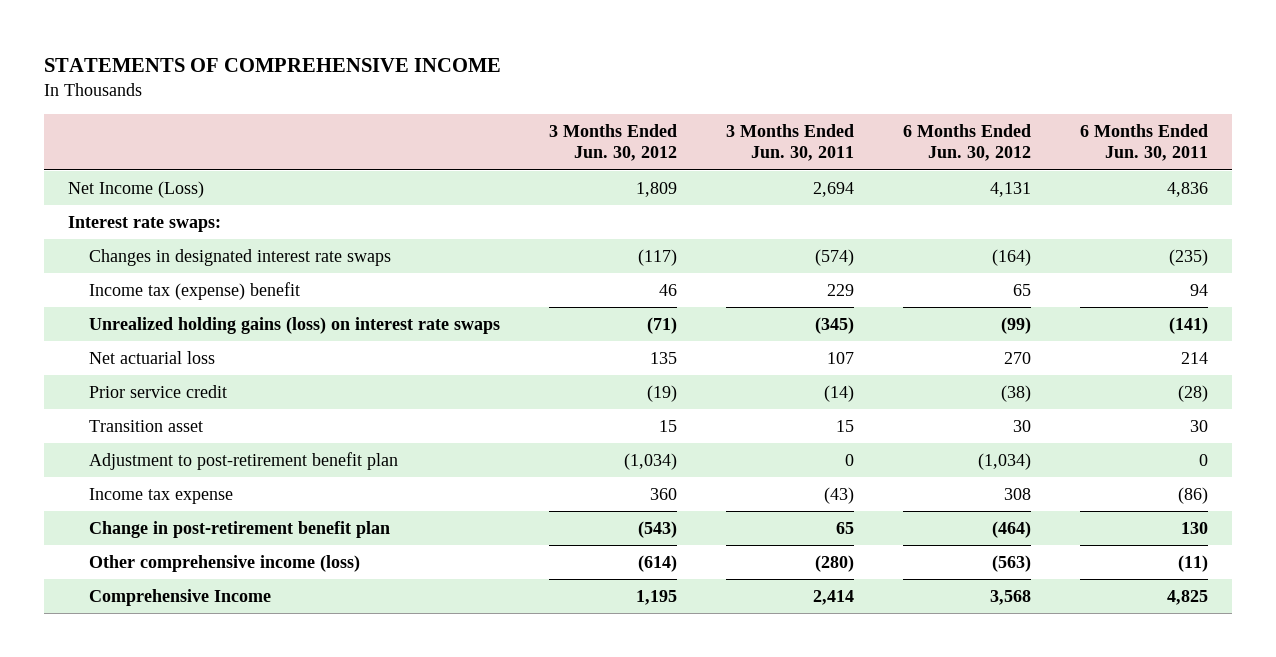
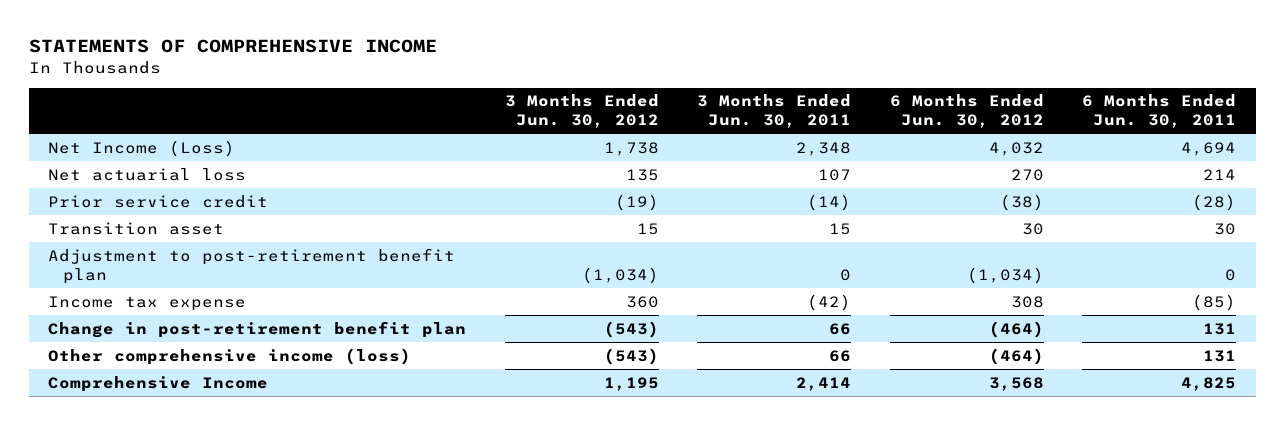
- Net Income (Loss) | 1,809 | 2,694 | 4,131 | 4,836
- Interest rate swaps:
- Changes in designated interest rate swaps | (117) | (574) | (164) | (235)
- Income tax (expense) benefit | 46 | 229 | 65 | 94
- Unrealized holding gains (loss) on interest rate swaps | (71) | (345) | (99) | (141)
+ Net Income (Loss) | 1,738 | 2,348 | 4,032 | 4,694
- Income tax expense | 360 | (43) | 308 | (86)
- Change in post-retirement benefit plan | (543) | 65 | (464) | 130
- Other comprehensive income (loss) | (614) | (280) | (563) | (11)
+ Income tax expense | 360 | (42) | 308 | (85)
+ Change in post-retirement benefit plan | (543) | 66 | (464) | 131
+ Other comprehensive income (loss) | (543) | 66 | (464) | 131

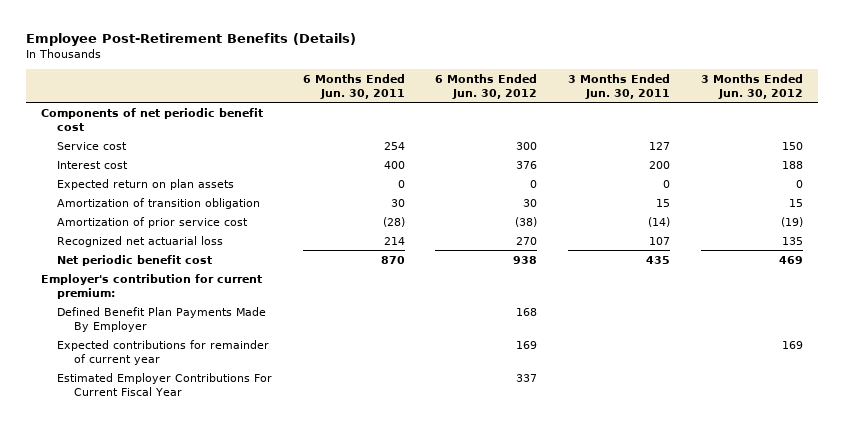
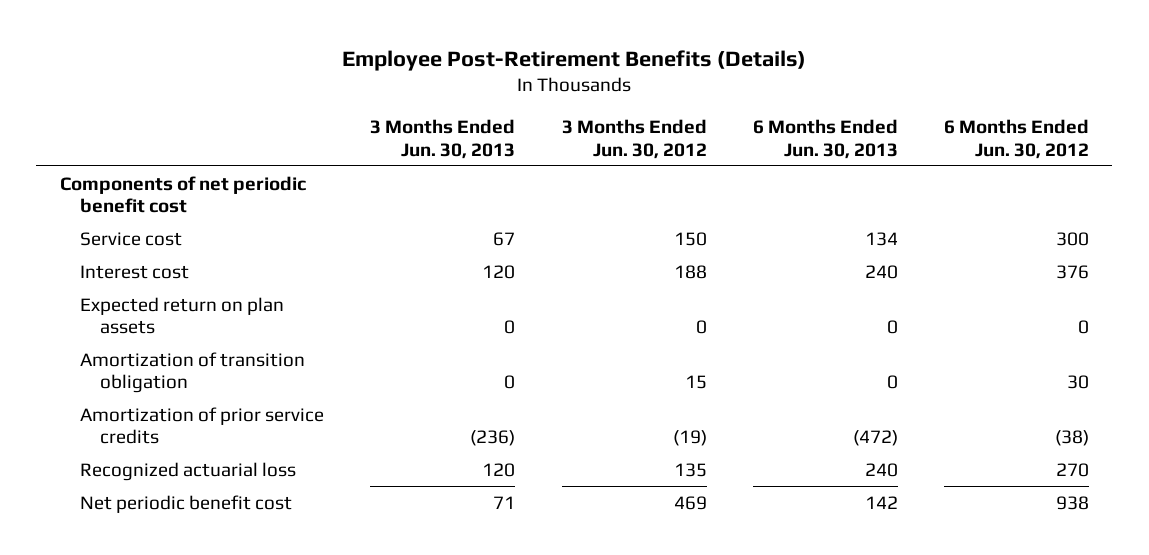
- | 6 Months Ended Jun. 30, 2011 | 6 Months Ended Jun. 30, 2012 | 3 Months Ended Jun. 30, 2011 | 3 Months Ended Jun. 30, 2012
+ | 3 Months Ended Jun. 30, 2013 | 3 Months Ended Jun. 30, 2012 | 6 Months Ended Jun. 30, 2013 | 6 Months Ended Jun. 30, 2012
- Amortization of prior service cost | (28) | (38) | (14) | (19)
- Recognized net actuarial loss | 214 | 270 | 107 | 135
+ Amortization of prior service credits | (236) | (19) | (472) | (38)
+ Recognized actuarial loss | 120 | 135 | 240 | 270
- Employer's contribution for current premium:
- Defined Benefit Plan Payments Made By Employer | | 168 | |
- Expected contributions for remainder of current year | | 169 | | 169
- Estimated Employer Contributions For Current Fiscal Year | | 337 | |

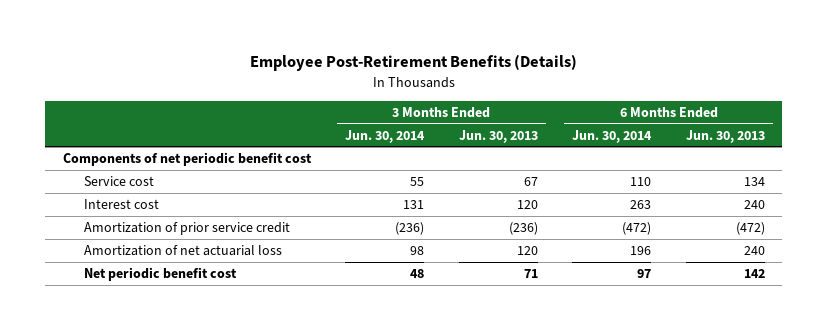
- | 3 Months Ended Jun. 30, 2013 | 3 Months Ended Jun. 30, 2012 | 6 Months Ended Jun. 30, 2013 | 6 Months Ended Jun. 30, 2012
+ | 3 Months Ended Jun. 30, 2014 | 3 Months Ended Jun. 30, 2013 | 6 Months Ended Jun. 30, 2014 | 6 Months Ended Jun. 30, 2013
- Expected return on plan assets | 0 | 0 | 0 | 0
- Amortization of transition obligation | 0 | 15 | 0 | 30
- Amortization of prior service credits | (236) | (19) | (472) | (38)
- Recognized actuarial loss | 120 | 135 | 240 | 270
+ Amortization of prior service credit | (236) | (236) | (472) | (472)
+ Amortization of net actuarial loss | 98 | 120 | 196 | 240

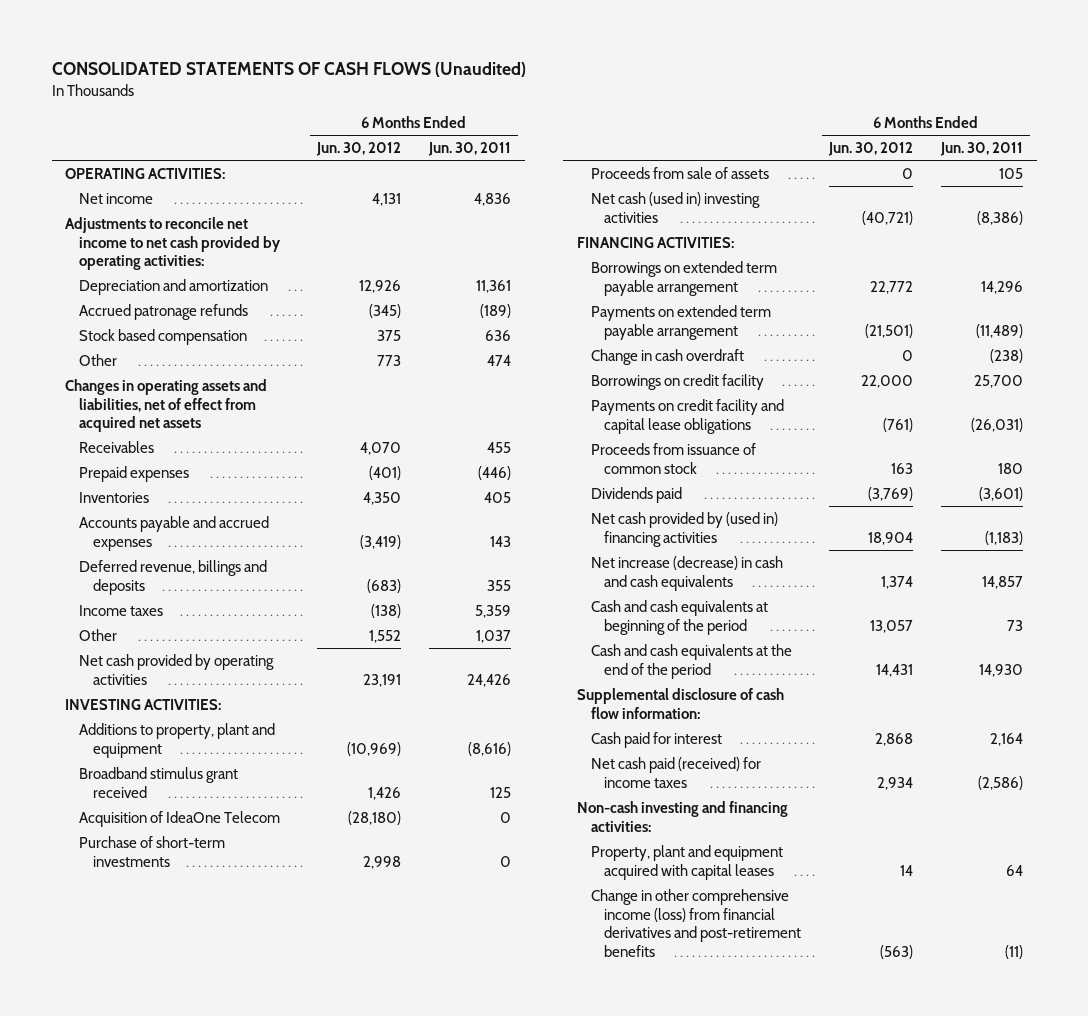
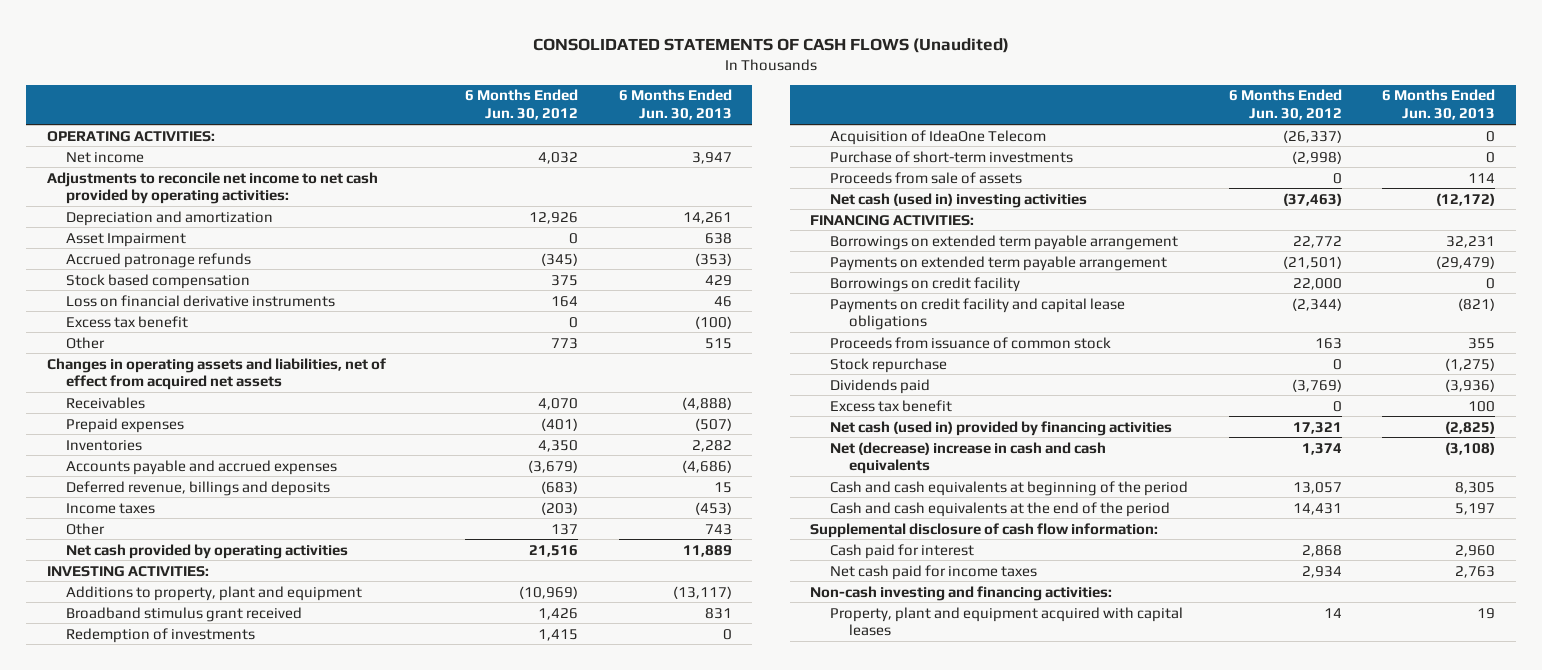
- | 6 Months Ended Jun. 30, 2012 | 6 Months Ended Jun. 30, 2011
+ | 6 Months Ended Jun. 30, 2012 | 6 Months Ended Jun. 30, 2013
- Net income | 4,131 | 4,836
+ Net income | 4,032 | 3,947
+ Asset Impairment | 0 | 638
+ Loss on financial derivative instruments | 164 | 46
+ Excess tax benefit | 0 | (100)
- Accounts payable and accrued expenses | (3,419) | 143
+ Accounts payable and accrued expenses | (3,679) | (4,686)
- Income taxes | (138) | 5,359
- Other | 1,552 | 1,037
- Net cash provided by operating activities | 23,191 | 24,426
+ Income taxes | (203) | (453)
+ Other | 137 | 743
+ Net cash provided by operating activities | 21,516 | 11,889
- Acquisition of IdeaOne Telecom | (28,180) | 0
- Purchase of short-term investments | 2,998 | 0
+ Redemption of investments | 1,415 | 0
+ Acquisition of IdeaOne Telecom | (26,337) | 0
+ Purchase of short-term investments | (2,998) | 0
- Net cash (used in) investing activities | (40,721) | (8,386)
+ Net cash (used in) investing activities | (37,463) | (12,172)
- Change in cash overdraft | 0 | (238)
- Payments on credit facility and capital lease obligations | (761) | (26,031)
+ Payments on credit facility and capital lease obligations | (2,344) | (821)
+ Stock repurchase | 0 | (1,275)
- Net cash provided by (used in) financing activities | 18,904 | (1,183)
- Net increase (decrease) in cash and cash equivalents | 1,374 | 14,857
+ Excess tax benefit | 0 | 100
+ Net cash (used in) provided by financing activities | 17,321 | (2,825)
+ Net (decrease) increase in cash and cash equivalents | 1,374 | (3,108)
- Net cash paid (received) for income taxes | 2,934 | (2,586)
+ Net cash paid for income taxes | 2,934 | 2,763
- Change in other comprehensive income (loss) from financial derivatives and post-retirement benefits | (563) | (11)

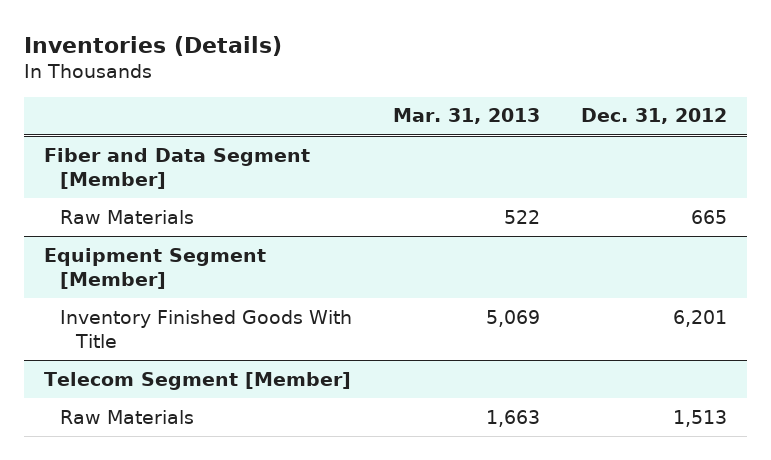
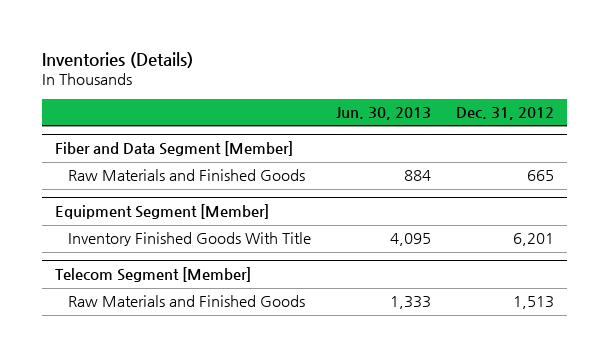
- | Mar. 31, 2013 | Dec. 31, 2012
+ | Jun. 30, 2013 | Dec. 31, 2012
@ Fiber and Data Segment [Member]
- Raw Materials | 522 | 665
+ Raw Materials and Finished Goods | 884 | 665
@ Telecom Segment [Member]
- Raw Materials | 1,663 | 1,513
+ Raw Materials and Finished Goods | 1,333 | 1,513

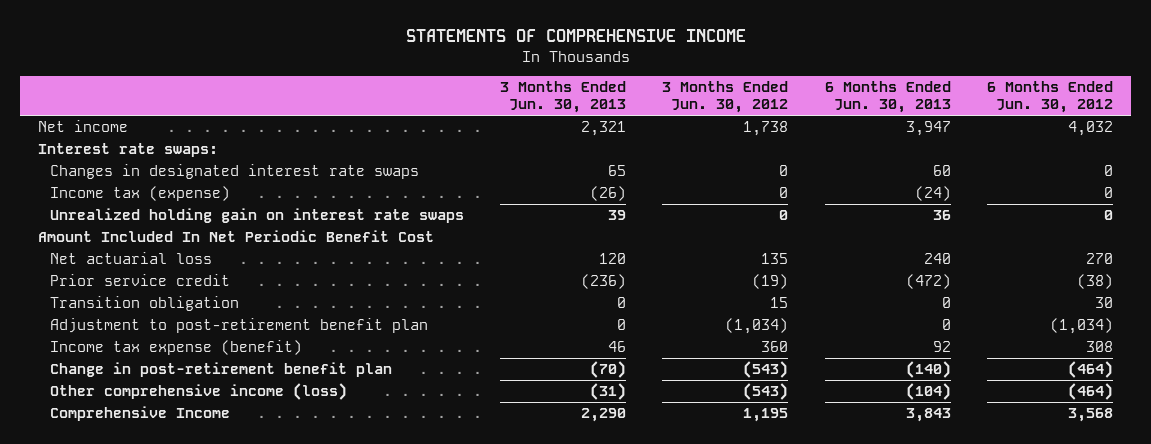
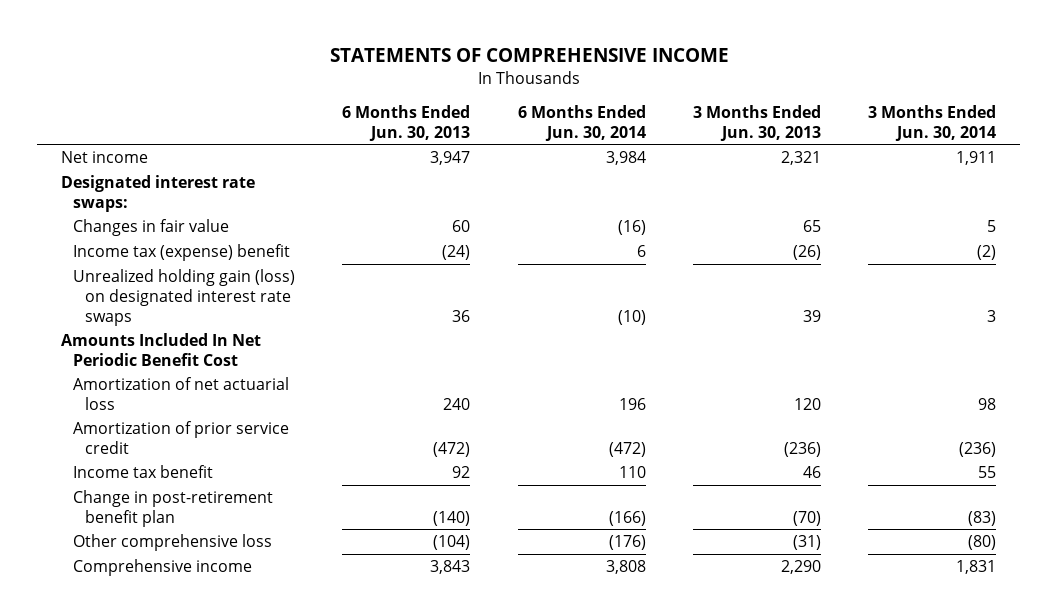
- | 3 Months Ended Jun. 30, 2013 | 3 Months Ended Jun. 30, 2012 | 6 Months Ended Jun. 30, 2013 | 6 Months Ended Jun. 30, 2012
+ | 6 Months Ended Jun. 30, 2013 | 6 Months Ended Jun. 30, 2014 | 3 Months Ended Jun. 30, 2013 | 3 Months Ended Jun. 30, 2014
- Interest rate swaps:
- Changes in designated interest rate swaps | 65 | 0 | 60 | 0
- Income tax (expense) | (26) | 0 | (24) | 0
- Unrealized holding gain on interest rate swaps | 39 | 0 | 36 | 0
- Amount Included In Net Periodic Benefit Cost
- Net actuarial loss | 120 | 135 | 240 | 270
- Prior service credit | (236) | (19) | (472) | (38)
- Transition obligation | 0 | 15 | 0 | 30
- Adjustment to post-retirement benefit plan | 0 | (1,034) | 0 | (1,034)
- Income tax expense (benefit) | 46 | 360 | 92 | 308
+ Designated interest rate swaps:
+ Changes in fair value | 60 | (16) | 65 | 5
+ Income tax (expense) benefit | (24) | 6 | (26) | (2)
+ Unrealized holding gain (loss) on designated interest rate swaps | 36 | (10) | 39 | 3
+ Amounts Included In Net Periodic Benefit Cost
+ Amortization of net actuarial loss | 240 | 196 | 120 | 98
+ Amortization of prior service credit | (472) | (472) | (236) | (236)
+ Income tax benefit | 92 | 110 | 46 | 55
- Other comprehensive income (loss) | (31) | (543) | (104) | (464)
- Comprehensive Income | 2,290 | 1,195 | 3,843 | 3,568
+ Other comprehensive loss | (104) | (176) | (31) | (80)
+ Comprehensive income | 3,843 | 3,808 | 2,290 | 1,831

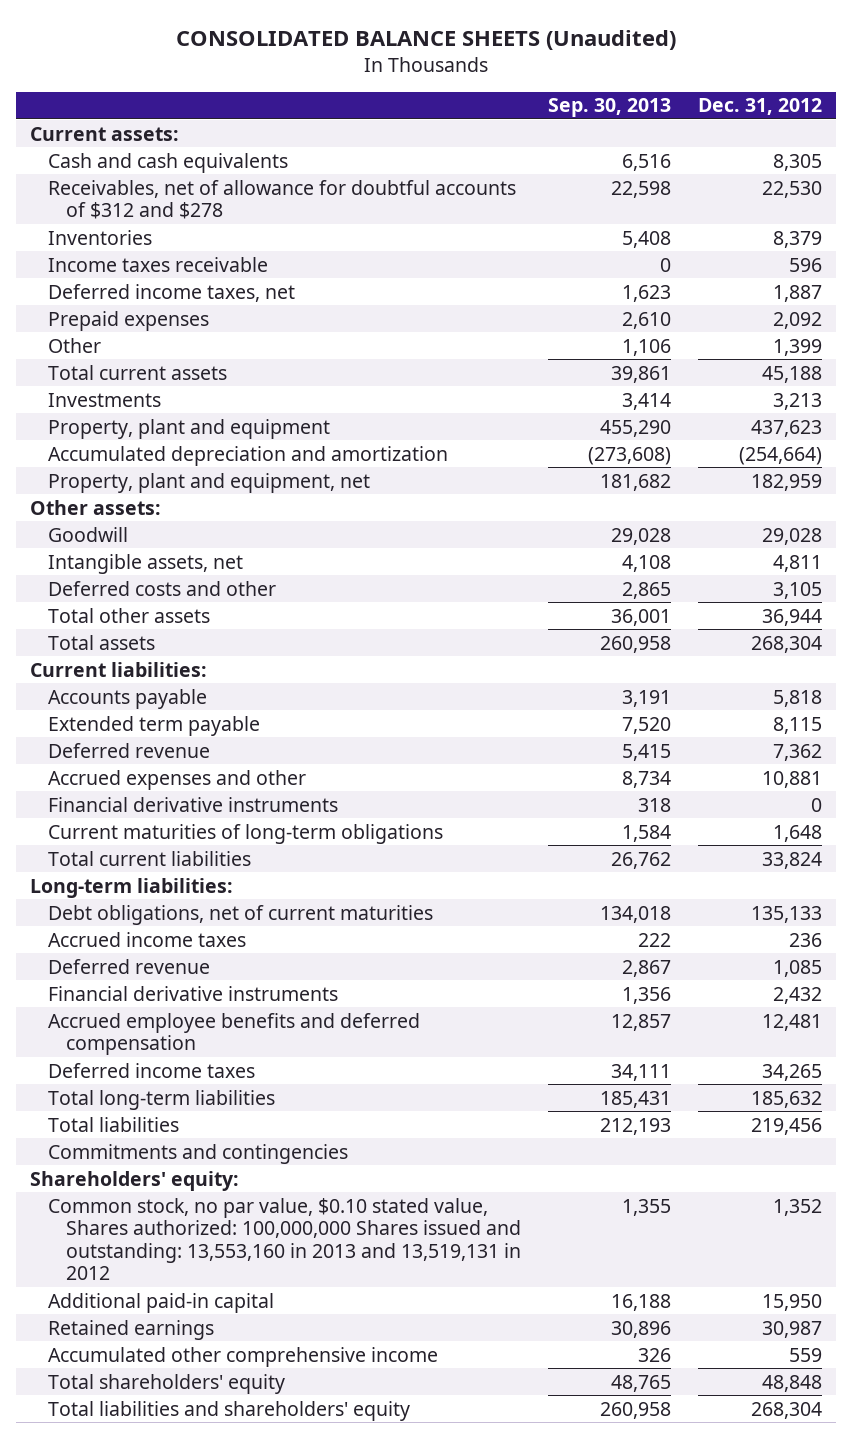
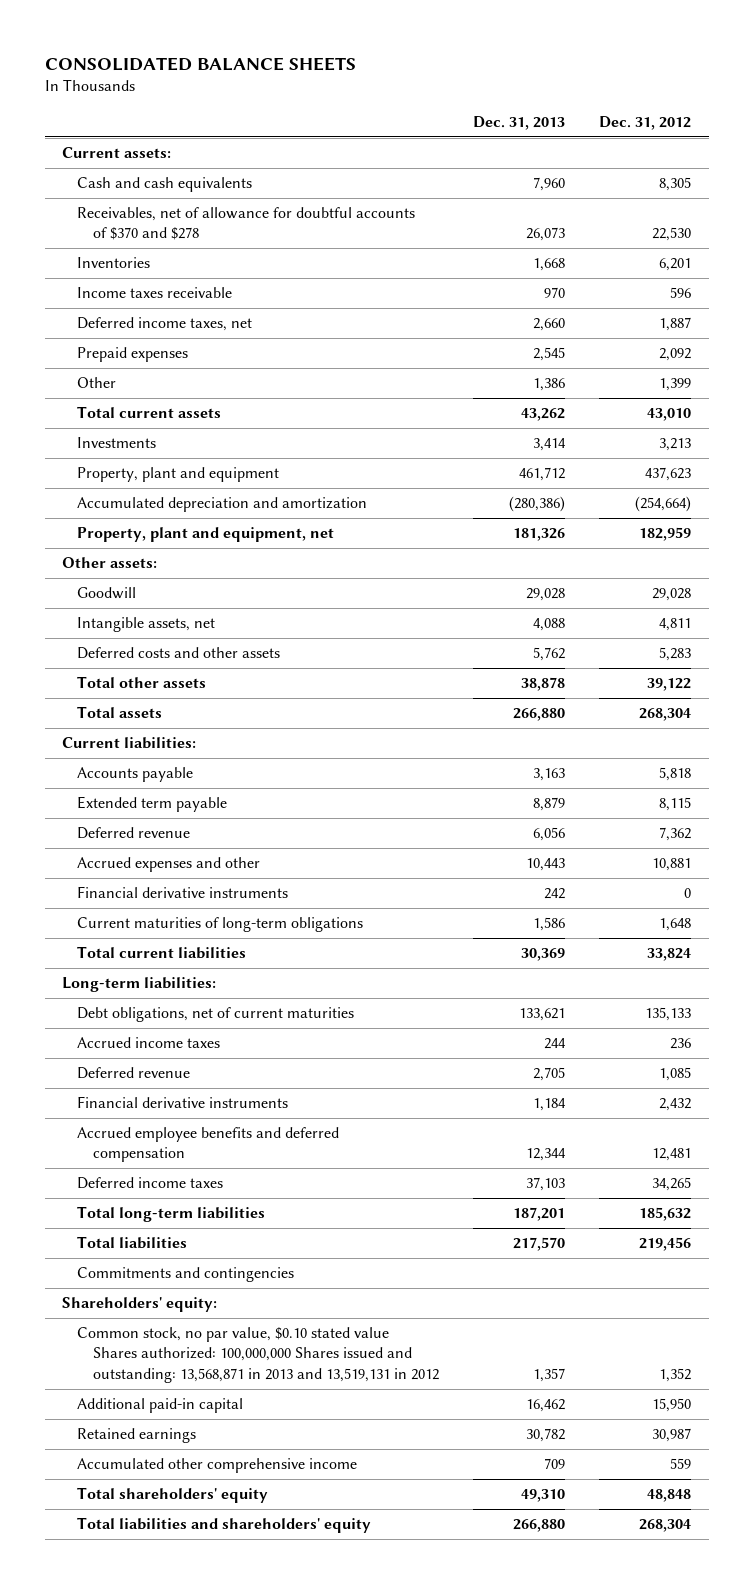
- CONSOLIDATED BALANCE SHEETS (Unaudited)
+ CONSOLIDATED BALANCE SHEETS
- | Sep. 30, 2013 | Dec. 31, 2012
+ | Dec. 31, 2013 | Dec. 31, 2012
- Receivables, net of allowance for doubtful accounts of $312 and $278 | 22,598 | 22,530
- Inventories | 5,408 | 8,379
+ Receivables, net of allowance for doubtful accounts of $370 and $278 | 26,073 | 22,530
+ Inventories | 1,668 | 6,201
- Total current assets | 39,861 | 45,188
+ Total current assets | 43,262 | 43,010
- Deferred costs and other | 2,865 | 3,105
- Total other assets | 36,001 | 36,944
+ Deferred costs and other assets | 5,762 | 5,283
+ Total other assets | 38,878 | 39,122
- Common stock, no par value, $0.10 stated value, Shares authorized: 100,000,000 Shares issued and outstanding: 13,553,160 in 2013 and 13,519,131 in 2012 | 1,355 | 1,352
+ Common stock, no par value, $0.10 stated value Shares authorized: 100,000,000 Shares issued and outstanding: 13,568,871 in 2013 and 13,519,131 in 2012 | 1,357 | 1,352

